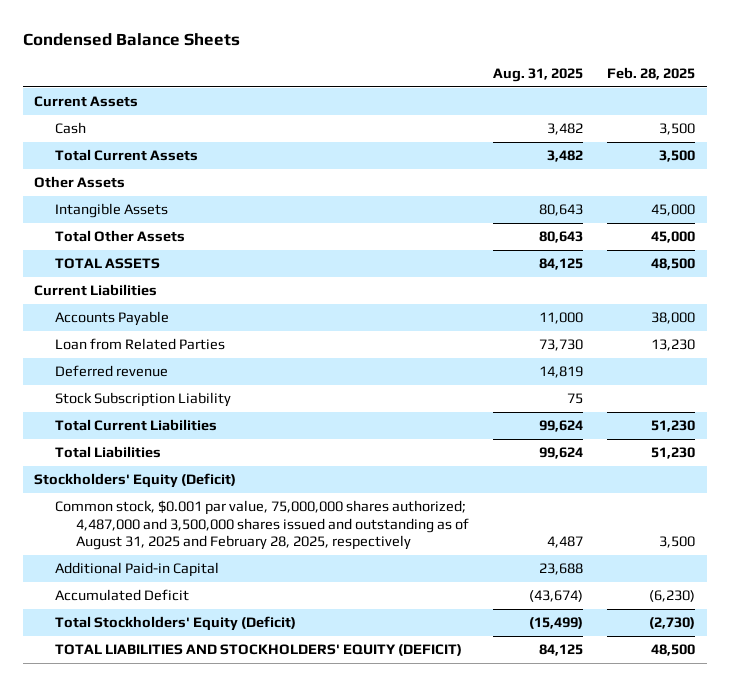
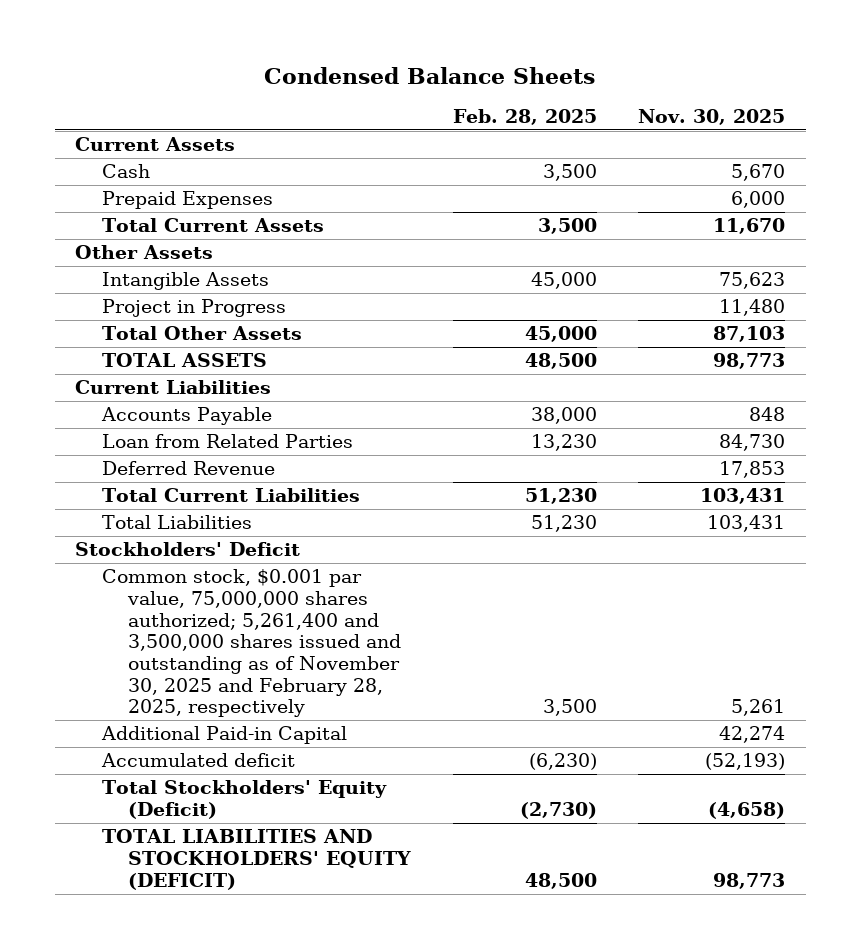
- | Aug. 31, 2025 | Feb. 28, 2025
+ | Feb. 28, 2025 | Nov. 30, 2025
+ Prepaid Expenses | | 6,000
+ Project in Progress | | 11,480
- Deferred revenue | 14,819 |
- Stock Subscription Liability | 75 |
+ Deferred Revenue | | 17,853
- Stockholders' Equity (Deficit)
- Common stock, $0.001 par value, 75,000,000 shares authorized; 4,487,000 and 3,500,000 shares issued and outstanding as of August 31, 2025 and February 28, 2025, respectively | 4,487 | 3,500
+ Stockholders' Deficit
+ Common stock, $0.001 par value, 75,000,000 shares authorized; 5,261,400 and 3,500,000 shares issued and outstanding as of November 30, 2025 and February 28, 2025, respectively | 3,500 | 5,261
- Accumulated Deficit | (43,674) | (6,230)
+ Accumulated deficit | (6,230) | (52,193)

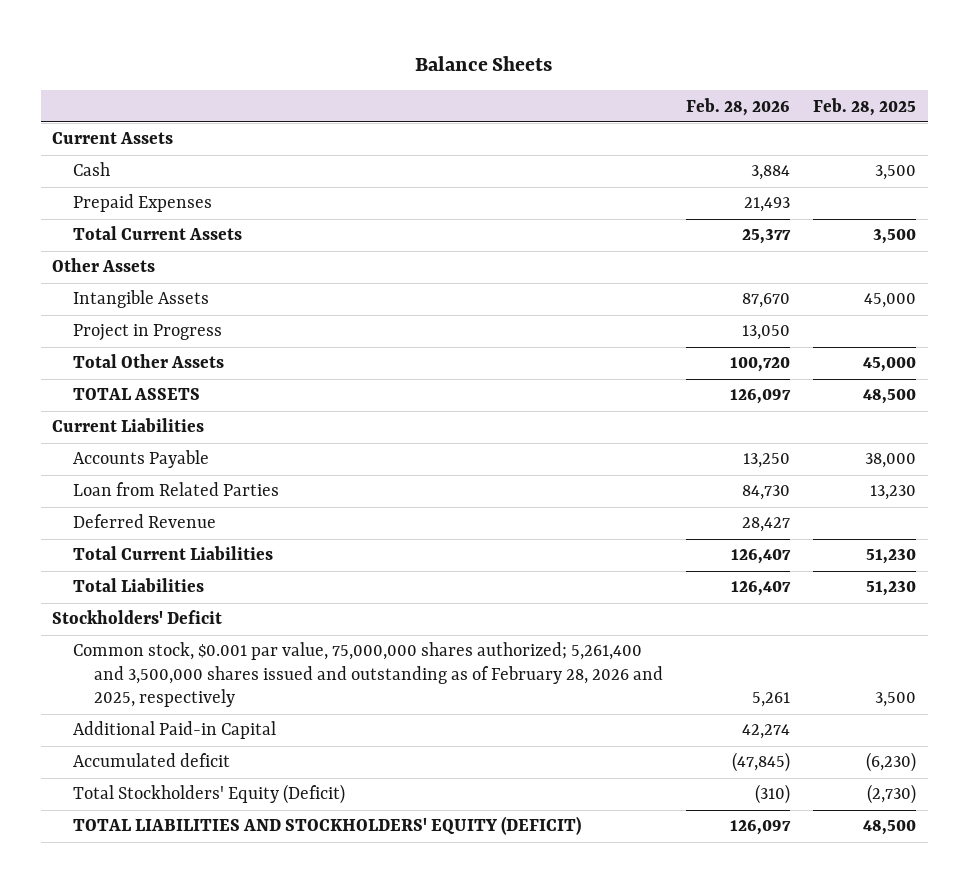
- Condensed Balance Sheets
+ Balance Sheets
- | Feb. 28, 2025 | Nov. 30, 2025
+ | Feb. 28, 2026 | Feb. 28, 2025
- Common stock, $0.001 par value, 75,000,000 shares authorized; 5,261,400 and 3,500,000 shares issued and outstanding as of November 30, 2025 and February 28, 2025, respectively | 3,500 | 5,261
+ Common stock, $0.001 par value, 75,000,000 shares authorized; 5,261,400 and 3,500,000 shares issued and outstanding as of February 28, 2026 and 2025, respectively | 5,261 | 3,500

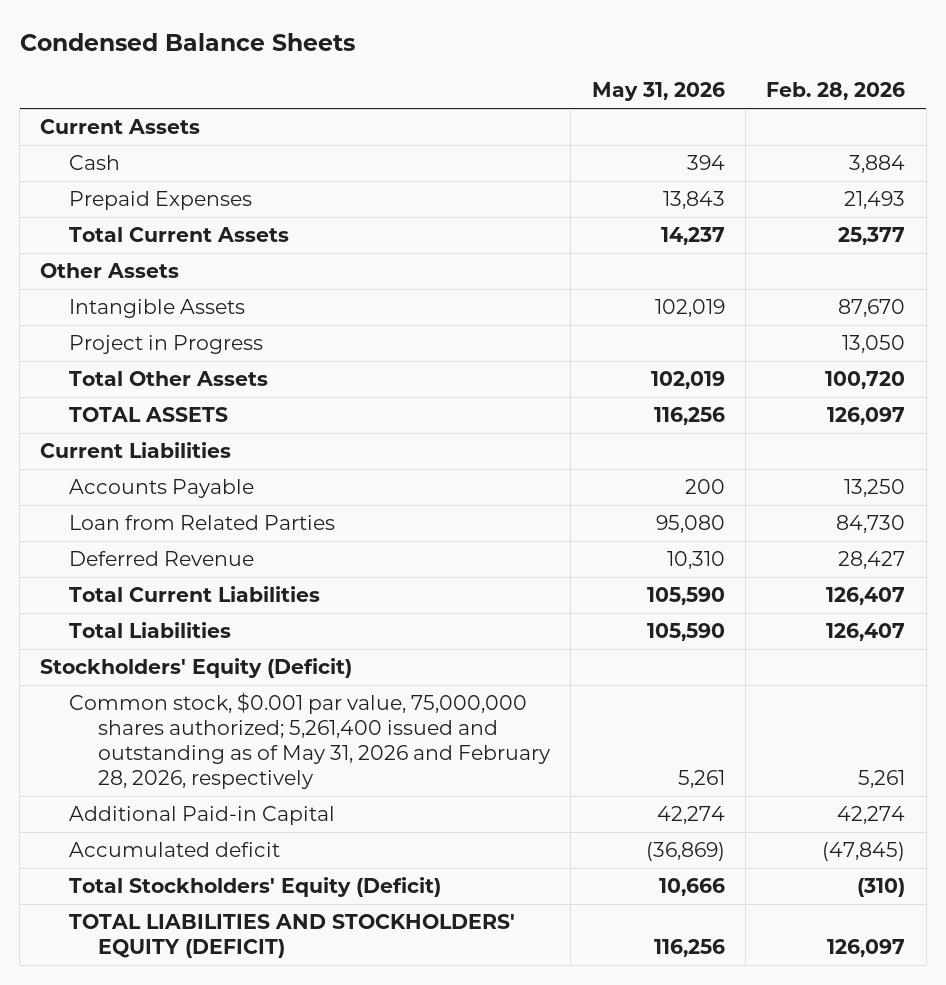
- Balance Sheets
+ Condensed Balance Sheets
- | Feb. 28, 2026 | Feb. 28, 2025
+ | May 31, 2026 | Feb. 28, 2026
- Stockholders' Deficit
- Common stock, $0.001 par value, 75,000,000 shares authorized; 5,261,400 and 3,500,000 shares issued and outstanding as of February 28, 2026 and 2025, respectively | 5,261 | 3,500
+ Stockholders' Equity (Deficit)
+ Common stock, $0.001 par value, 75,000,000 shares authorized; 5,261,400 issued and outstanding as of May 31, 2026 and February 28, 2026, respectively | 5,261 | 5,261

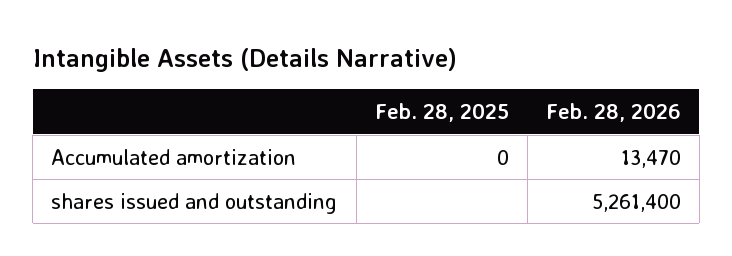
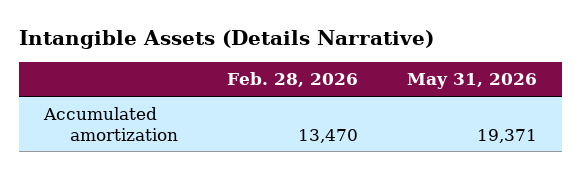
- | Feb. 28, 2025 | Feb. 28, 2026
+ | Feb. 28, 2026 | May 31, 2026
- shares issued and outstanding | | 5,261,400

